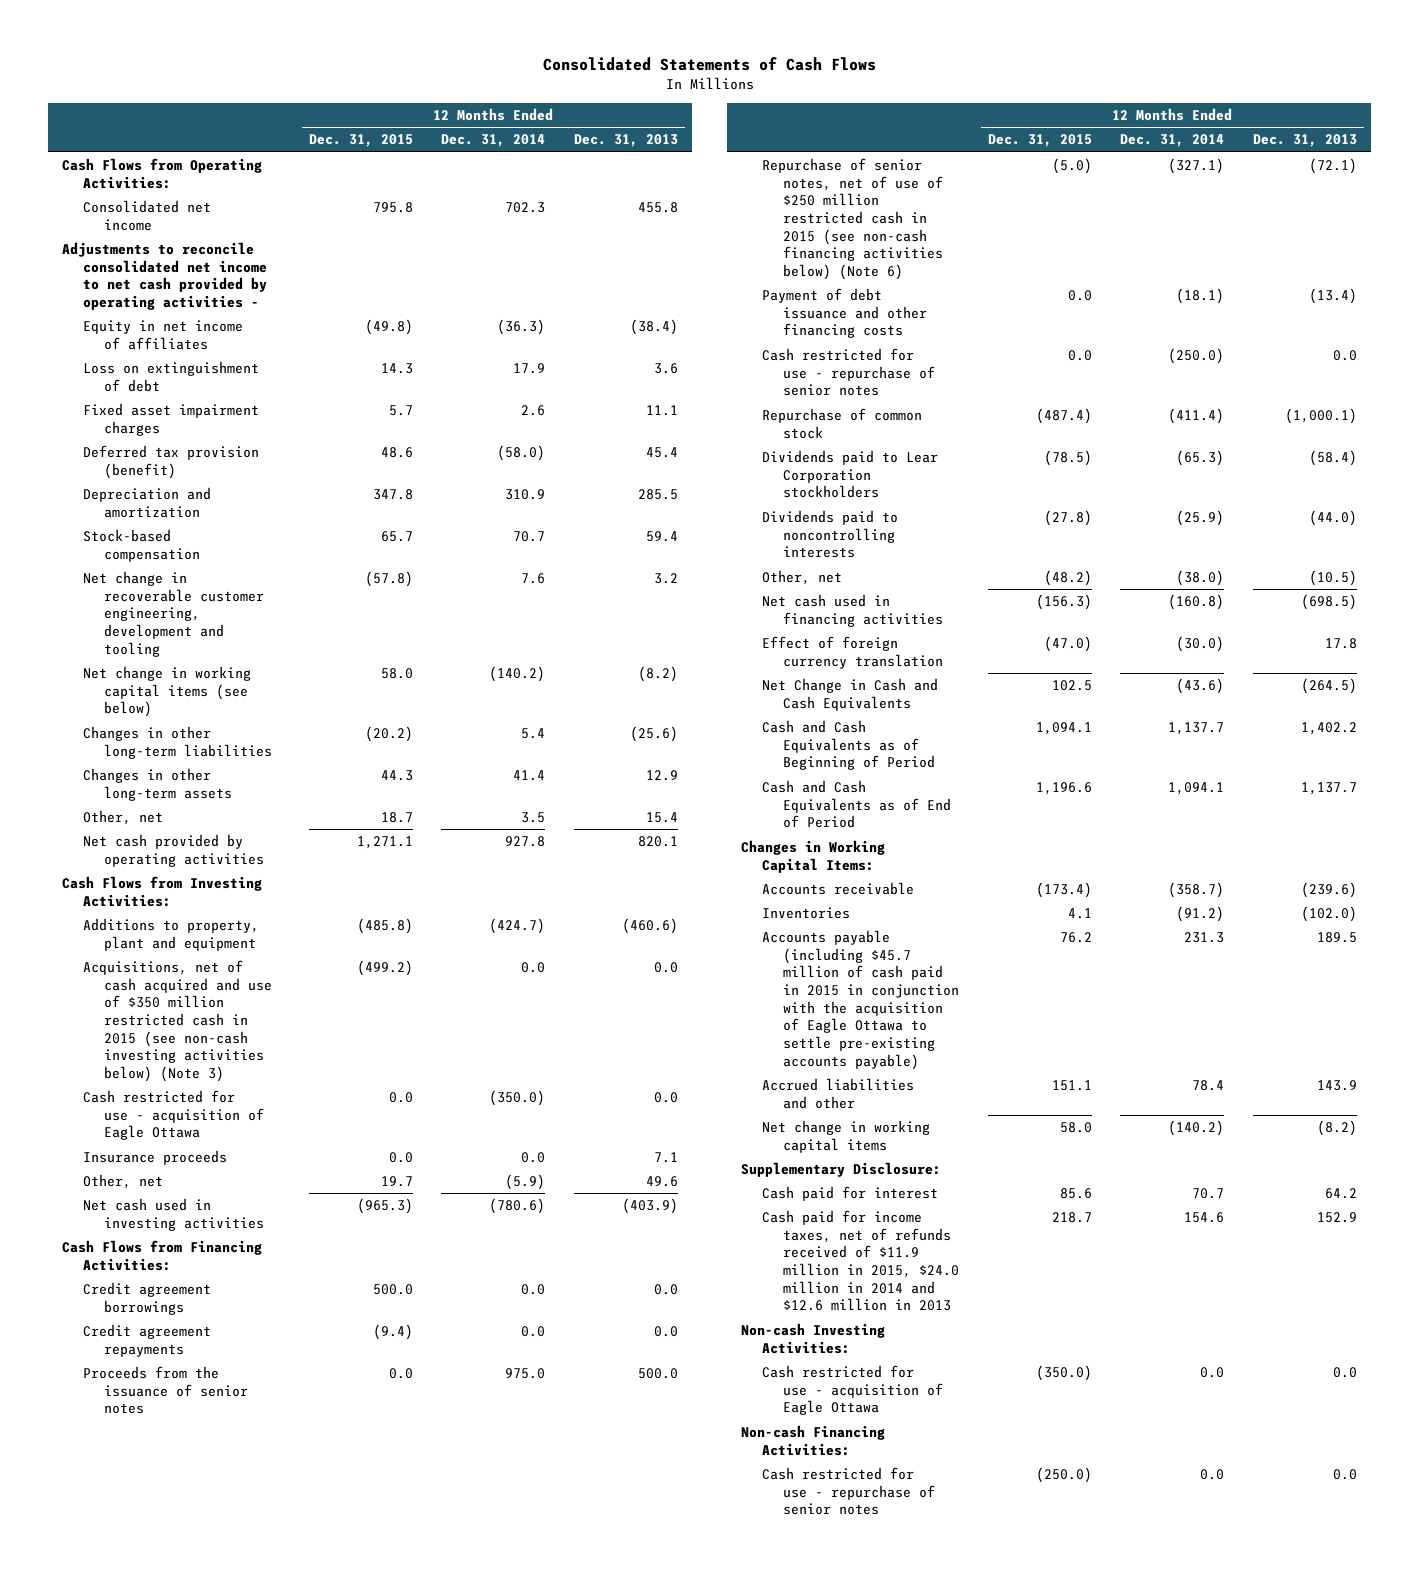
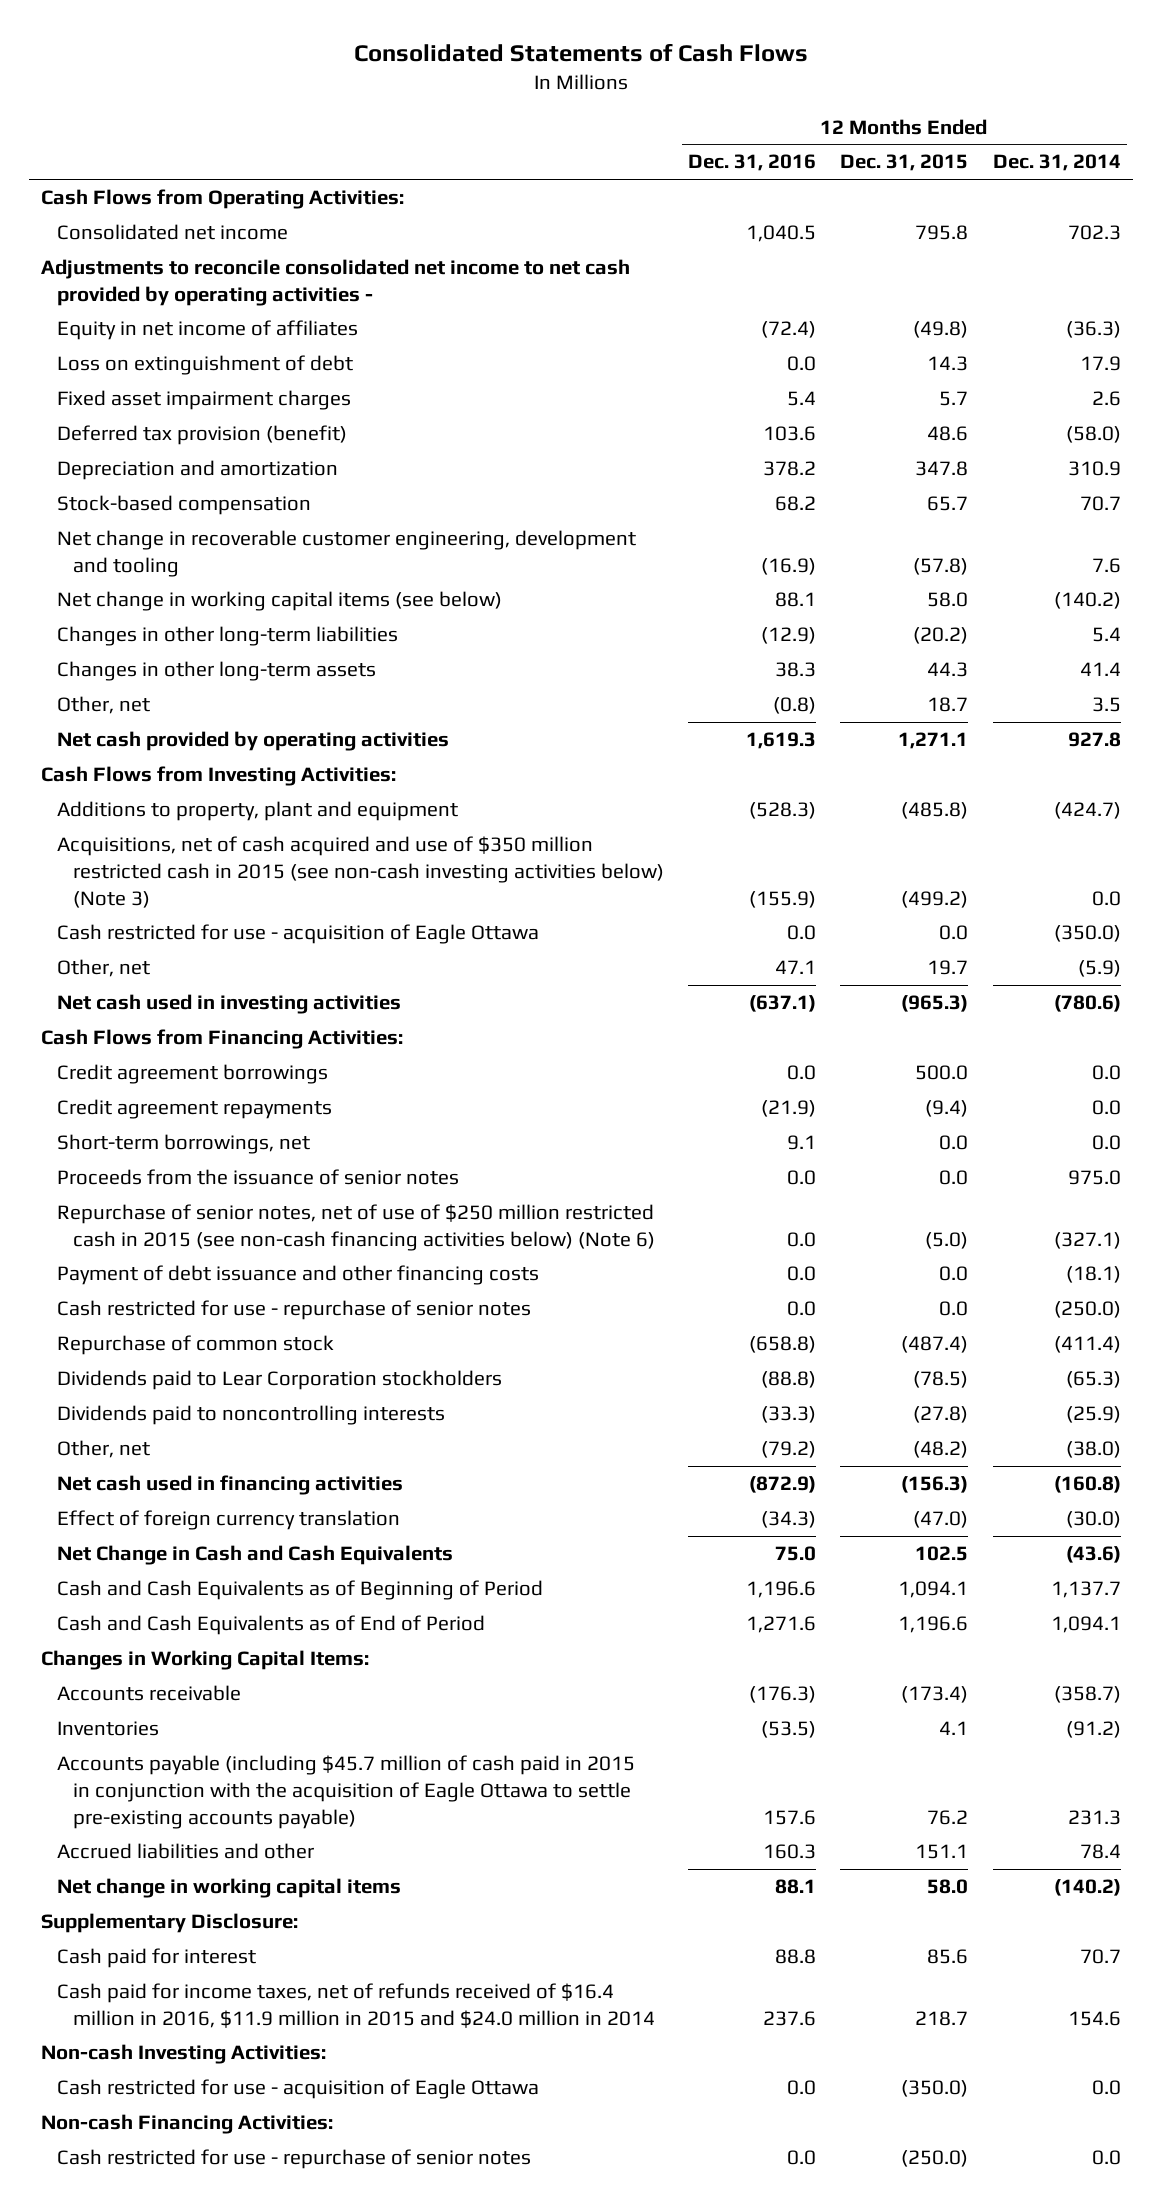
- | 12 Months Ended Dec. 31, 2015 | 12 Months Ended Dec. 31, 2014 | 12 Months Ended Dec. 31, 2013
+ | 12 Months Ended Dec. 31, 2016 | 12 Months Ended Dec. 31, 2015 | 12 Months Ended Dec. 31, 2014
- Insurance proceeds | 0.0 | 0.0 | 7.1
+ Short-term borrowings, net | 9.1 | 0.0 | 0.0
- Cash paid for income taxes, net of refunds received of $11.9 million in 2015, $24.0 million in 2014 and $12.6 million in 2013 | 218.7 | 154.6 | 152.9
+ Cash paid for income taxes, net of refunds received of $16.4 million in 2016, $11.9 million in 2015 and $24.0 million in 2014 | 237.6 | 218.7 | 154.6

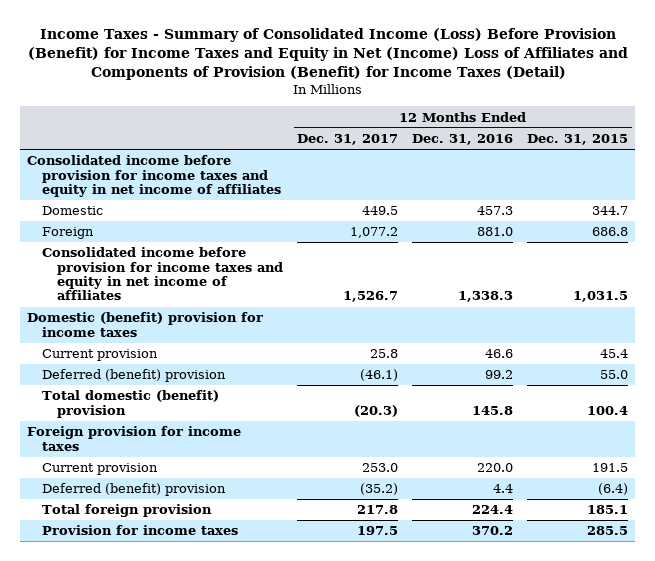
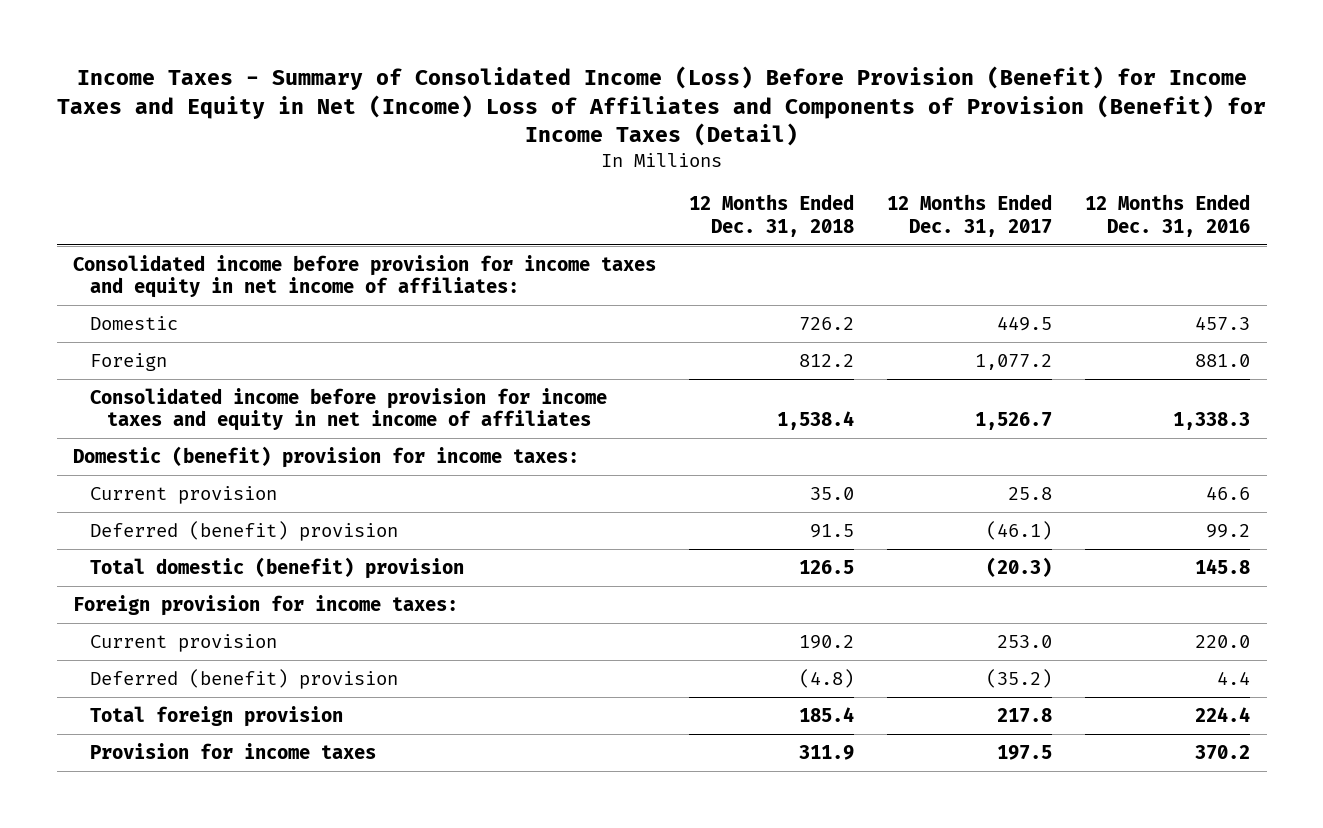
- | 12 Months Ended Dec. 31, 2017 | 12 Months Ended Dec. 31, 2016 | 12 Months Ended Dec. 31, 2015
+ | 12 Months Ended Dec. 31, 2018 | 12 Months Ended Dec. 31, 2017 | 12 Months Ended Dec. 31, 2016
- Consolidated income before provision for income taxes and equity in net income of affiliates
+ Consolidated income before provision for income taxes and equity in net income of affiliates:
- Domestic (benefit) provision for income taxes
+ Domestic (benefit) provision for income taxes:
- Foreign provision for income taxes
+ Foreign provision for income taxes:

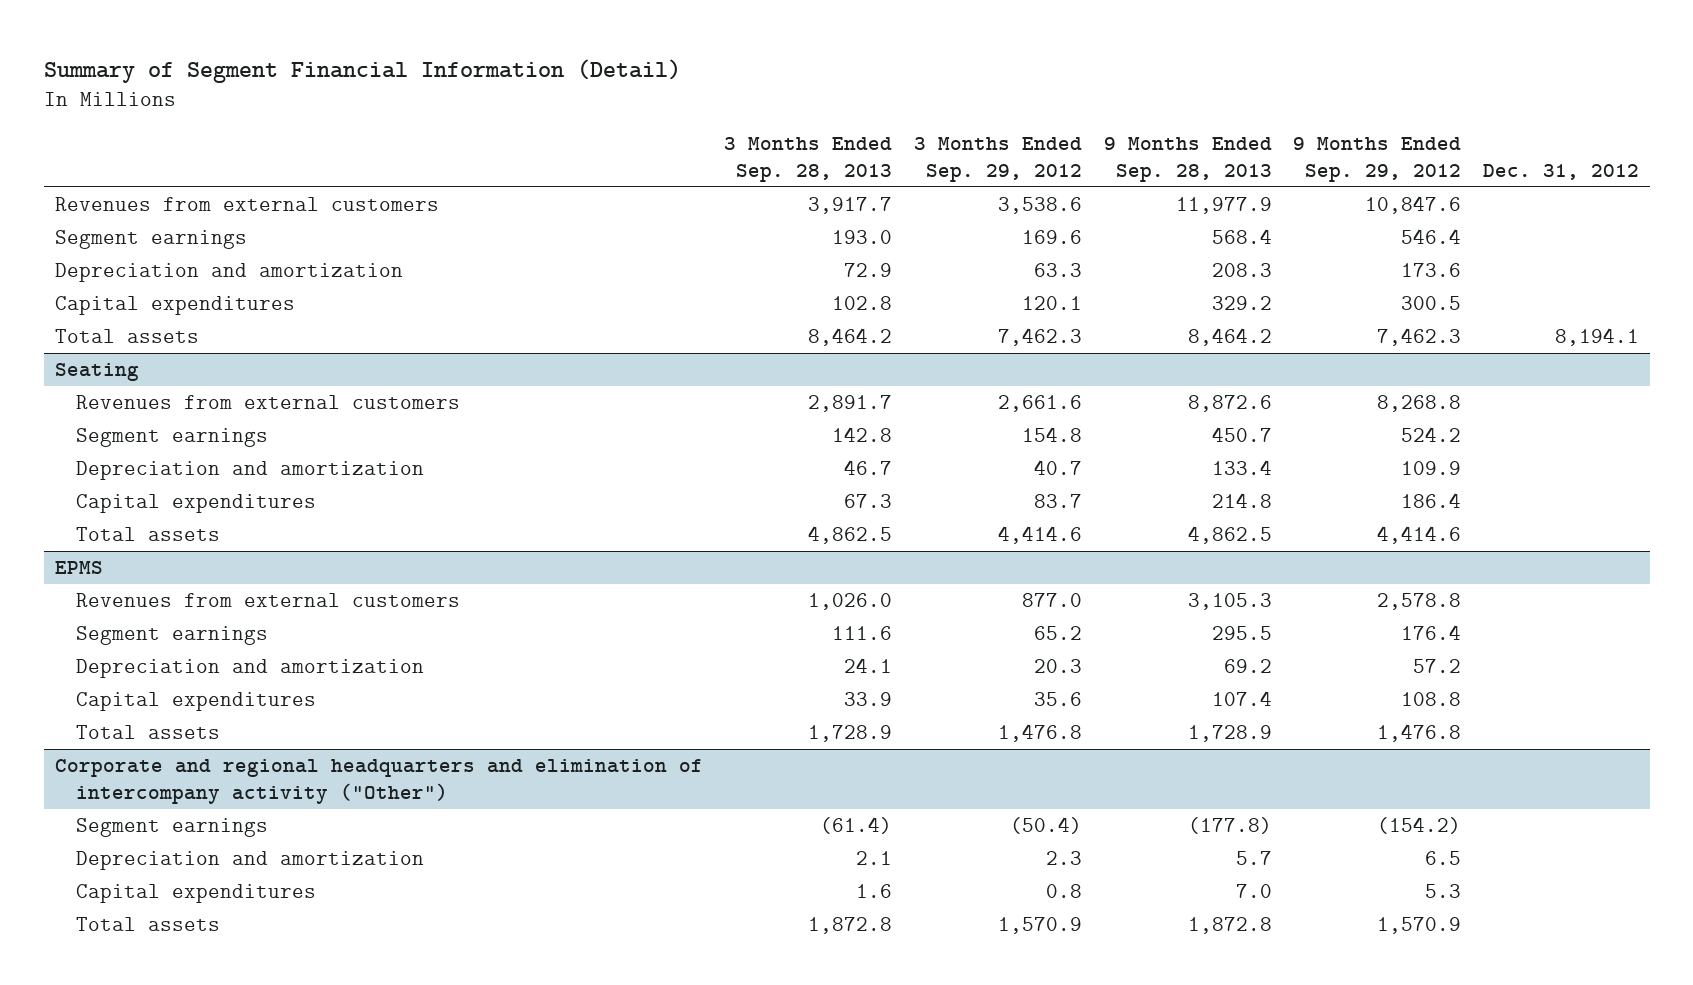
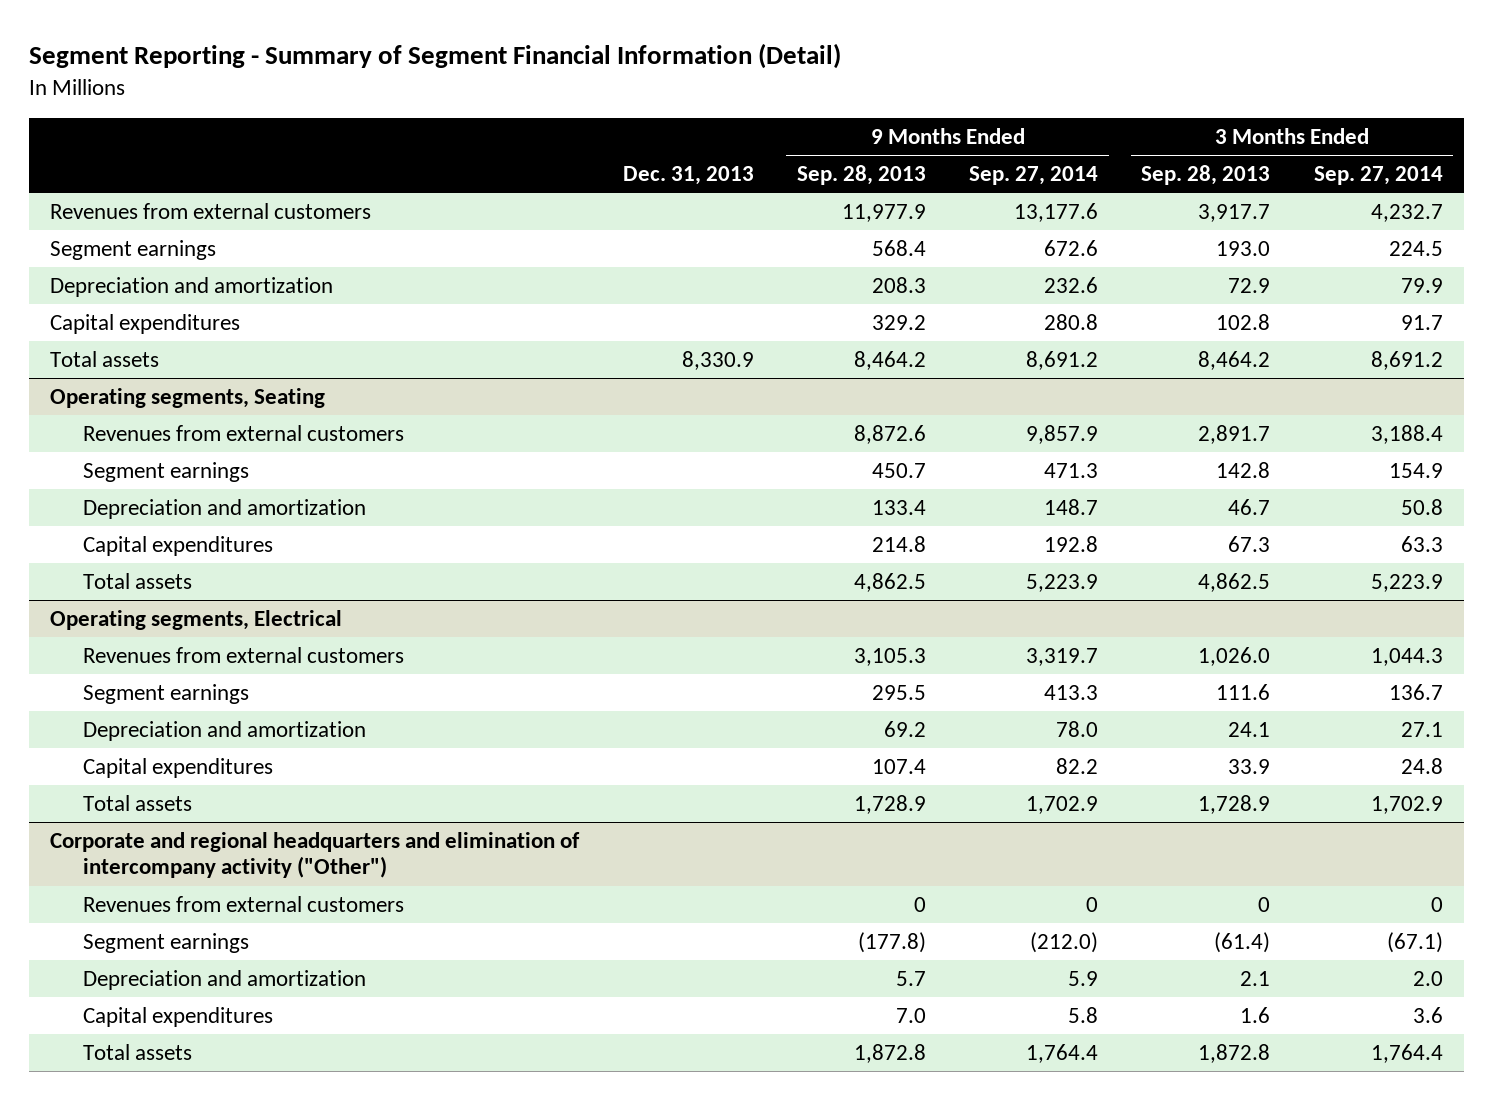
- Summary of Segment Financial Information (Detail)
+ Segment Reporting - Summary of Segment Financial Information (Detail)
- | 3 Months Ended Sep. 28, 2013 | 3 Months Ended Sep. 29, 2012 | 9 Months Ended Sep. 28, 2013 | 9 Months Ended Sep. 29, 2012 | Dec. 31, 2012
+ | Dec. 31, 2013 | 9 Months Ended Sep. 28, 2013 | 9 Months Ended Sep. 27, 2014 | 3 Months Ended Sep. 28, 2013 | 3 Months Ended Sep. 27, 2014
- Seating
+ Operating segments, Seating
- EPMS
+ Operating segments, Electrical
@ Corporate and regional headquarters and elimination of intercompany activity ("Other")
+ Revenues from external customers | | 0 | 0 | 0 | 0

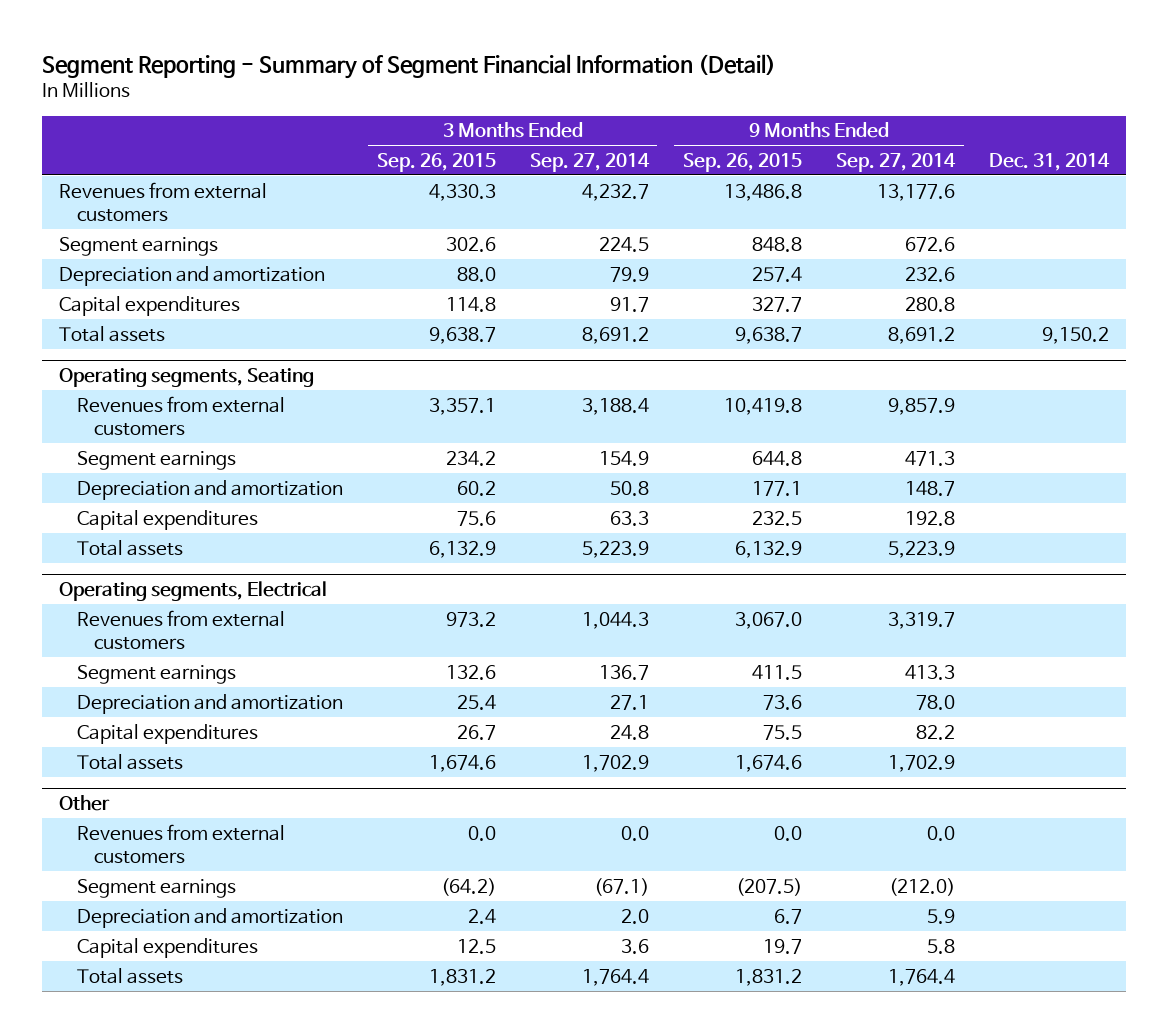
- | Dec. 31, 2013 | 9 Months Ended Sep. 28, 2013 | 9 Months Ended Sep. 27, 2014 | 3 Months Ended Sep. 28, 2013 | 3 Months Ended Sep. 27, 2014
+ | 3 Months Ended Sep. 26, 2015 | 3 Months Ended Sep. 27, 2014 | 9 Months Ended Sep. 26, 2015 | 9 Months Ended Sep. 27, 2014 | Dec. 31, 2014
- Corporate and regional headquarters and elimination of intercompany activity ("Other")
- Revenues from external customers | | 0 | 0 | 0 | 0
+ Other
+ Revenues from external customers | 0.0 | 0.0 | 0.0 | 0.0 |

